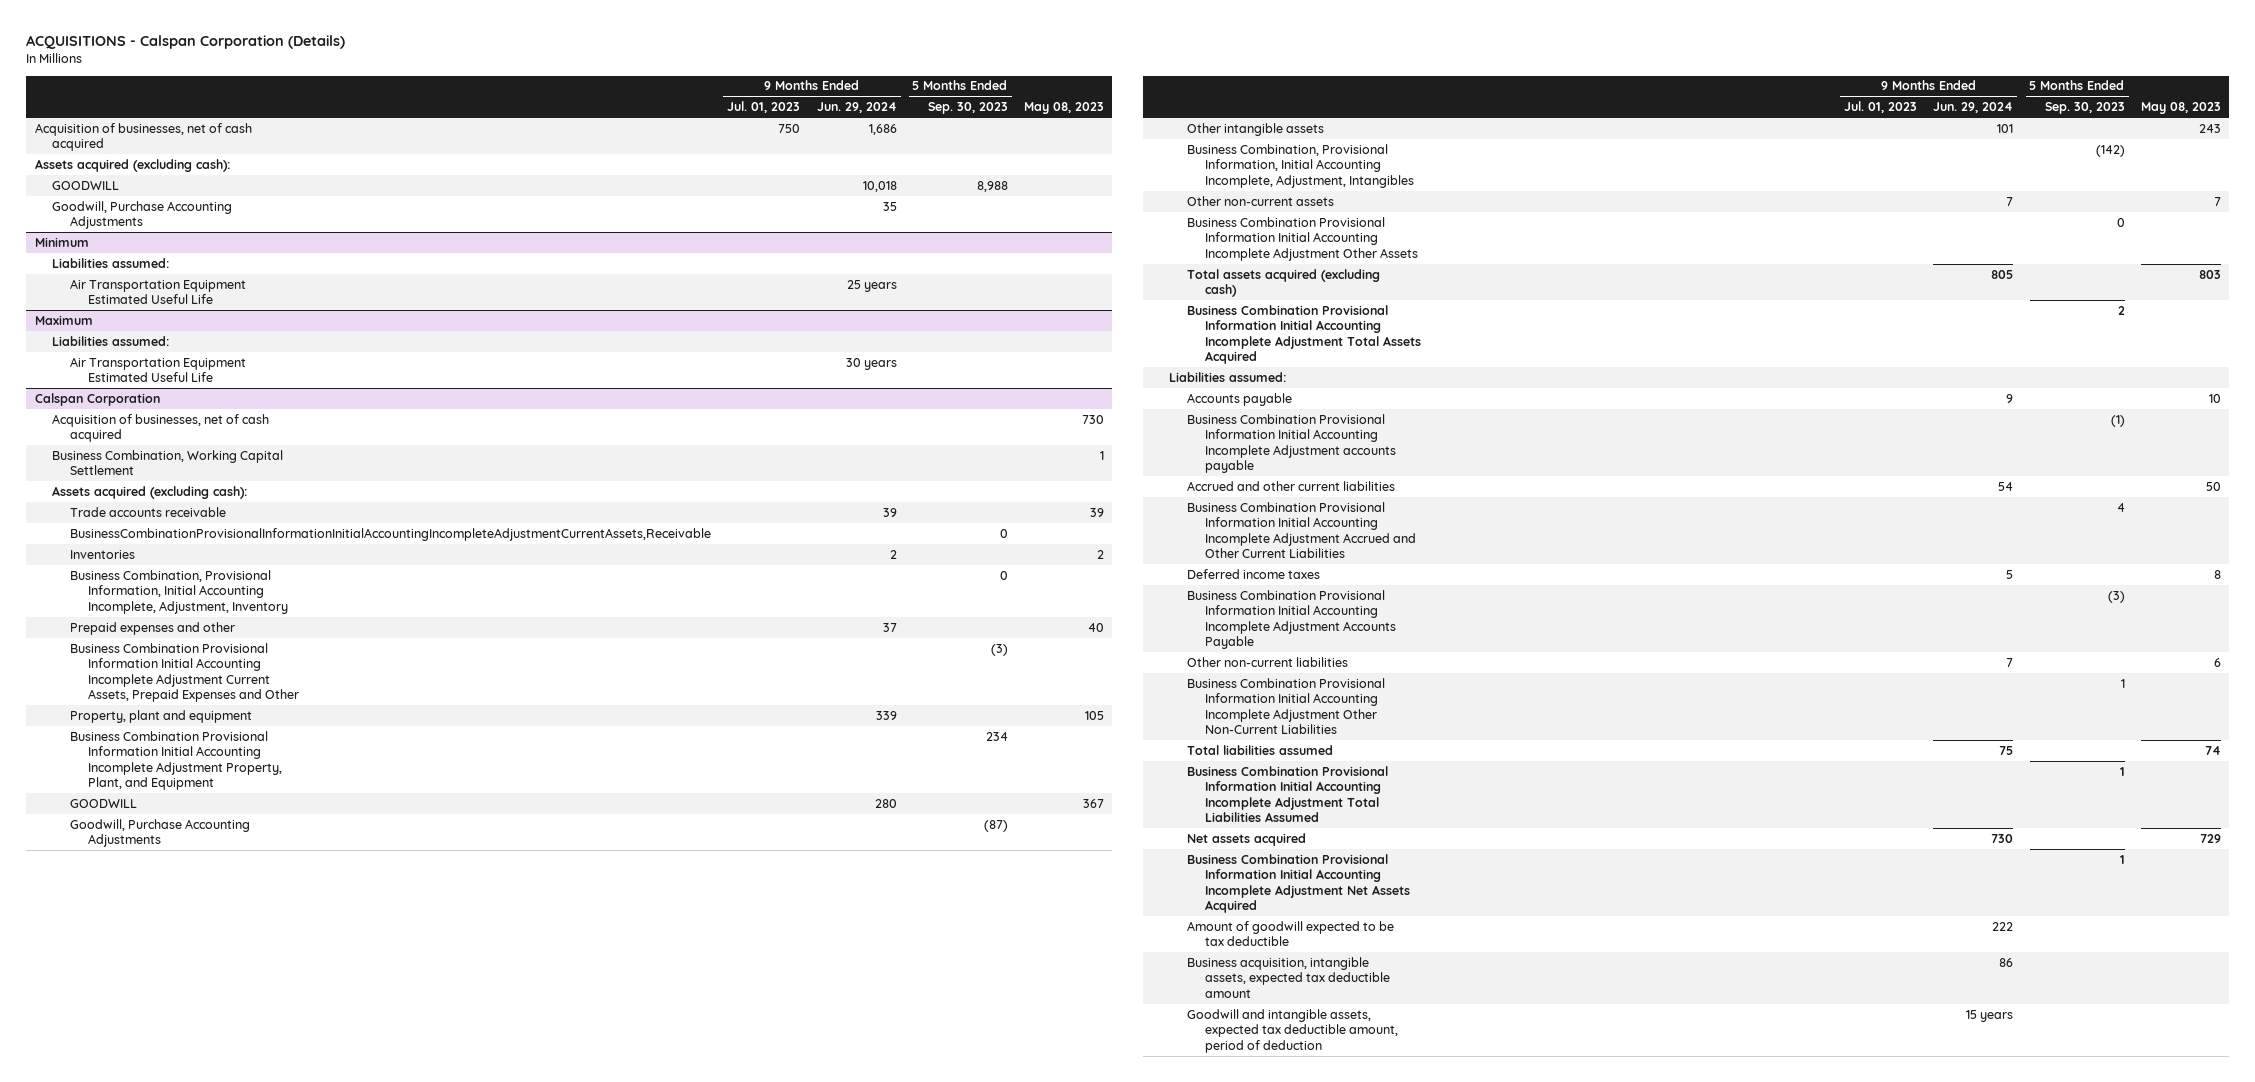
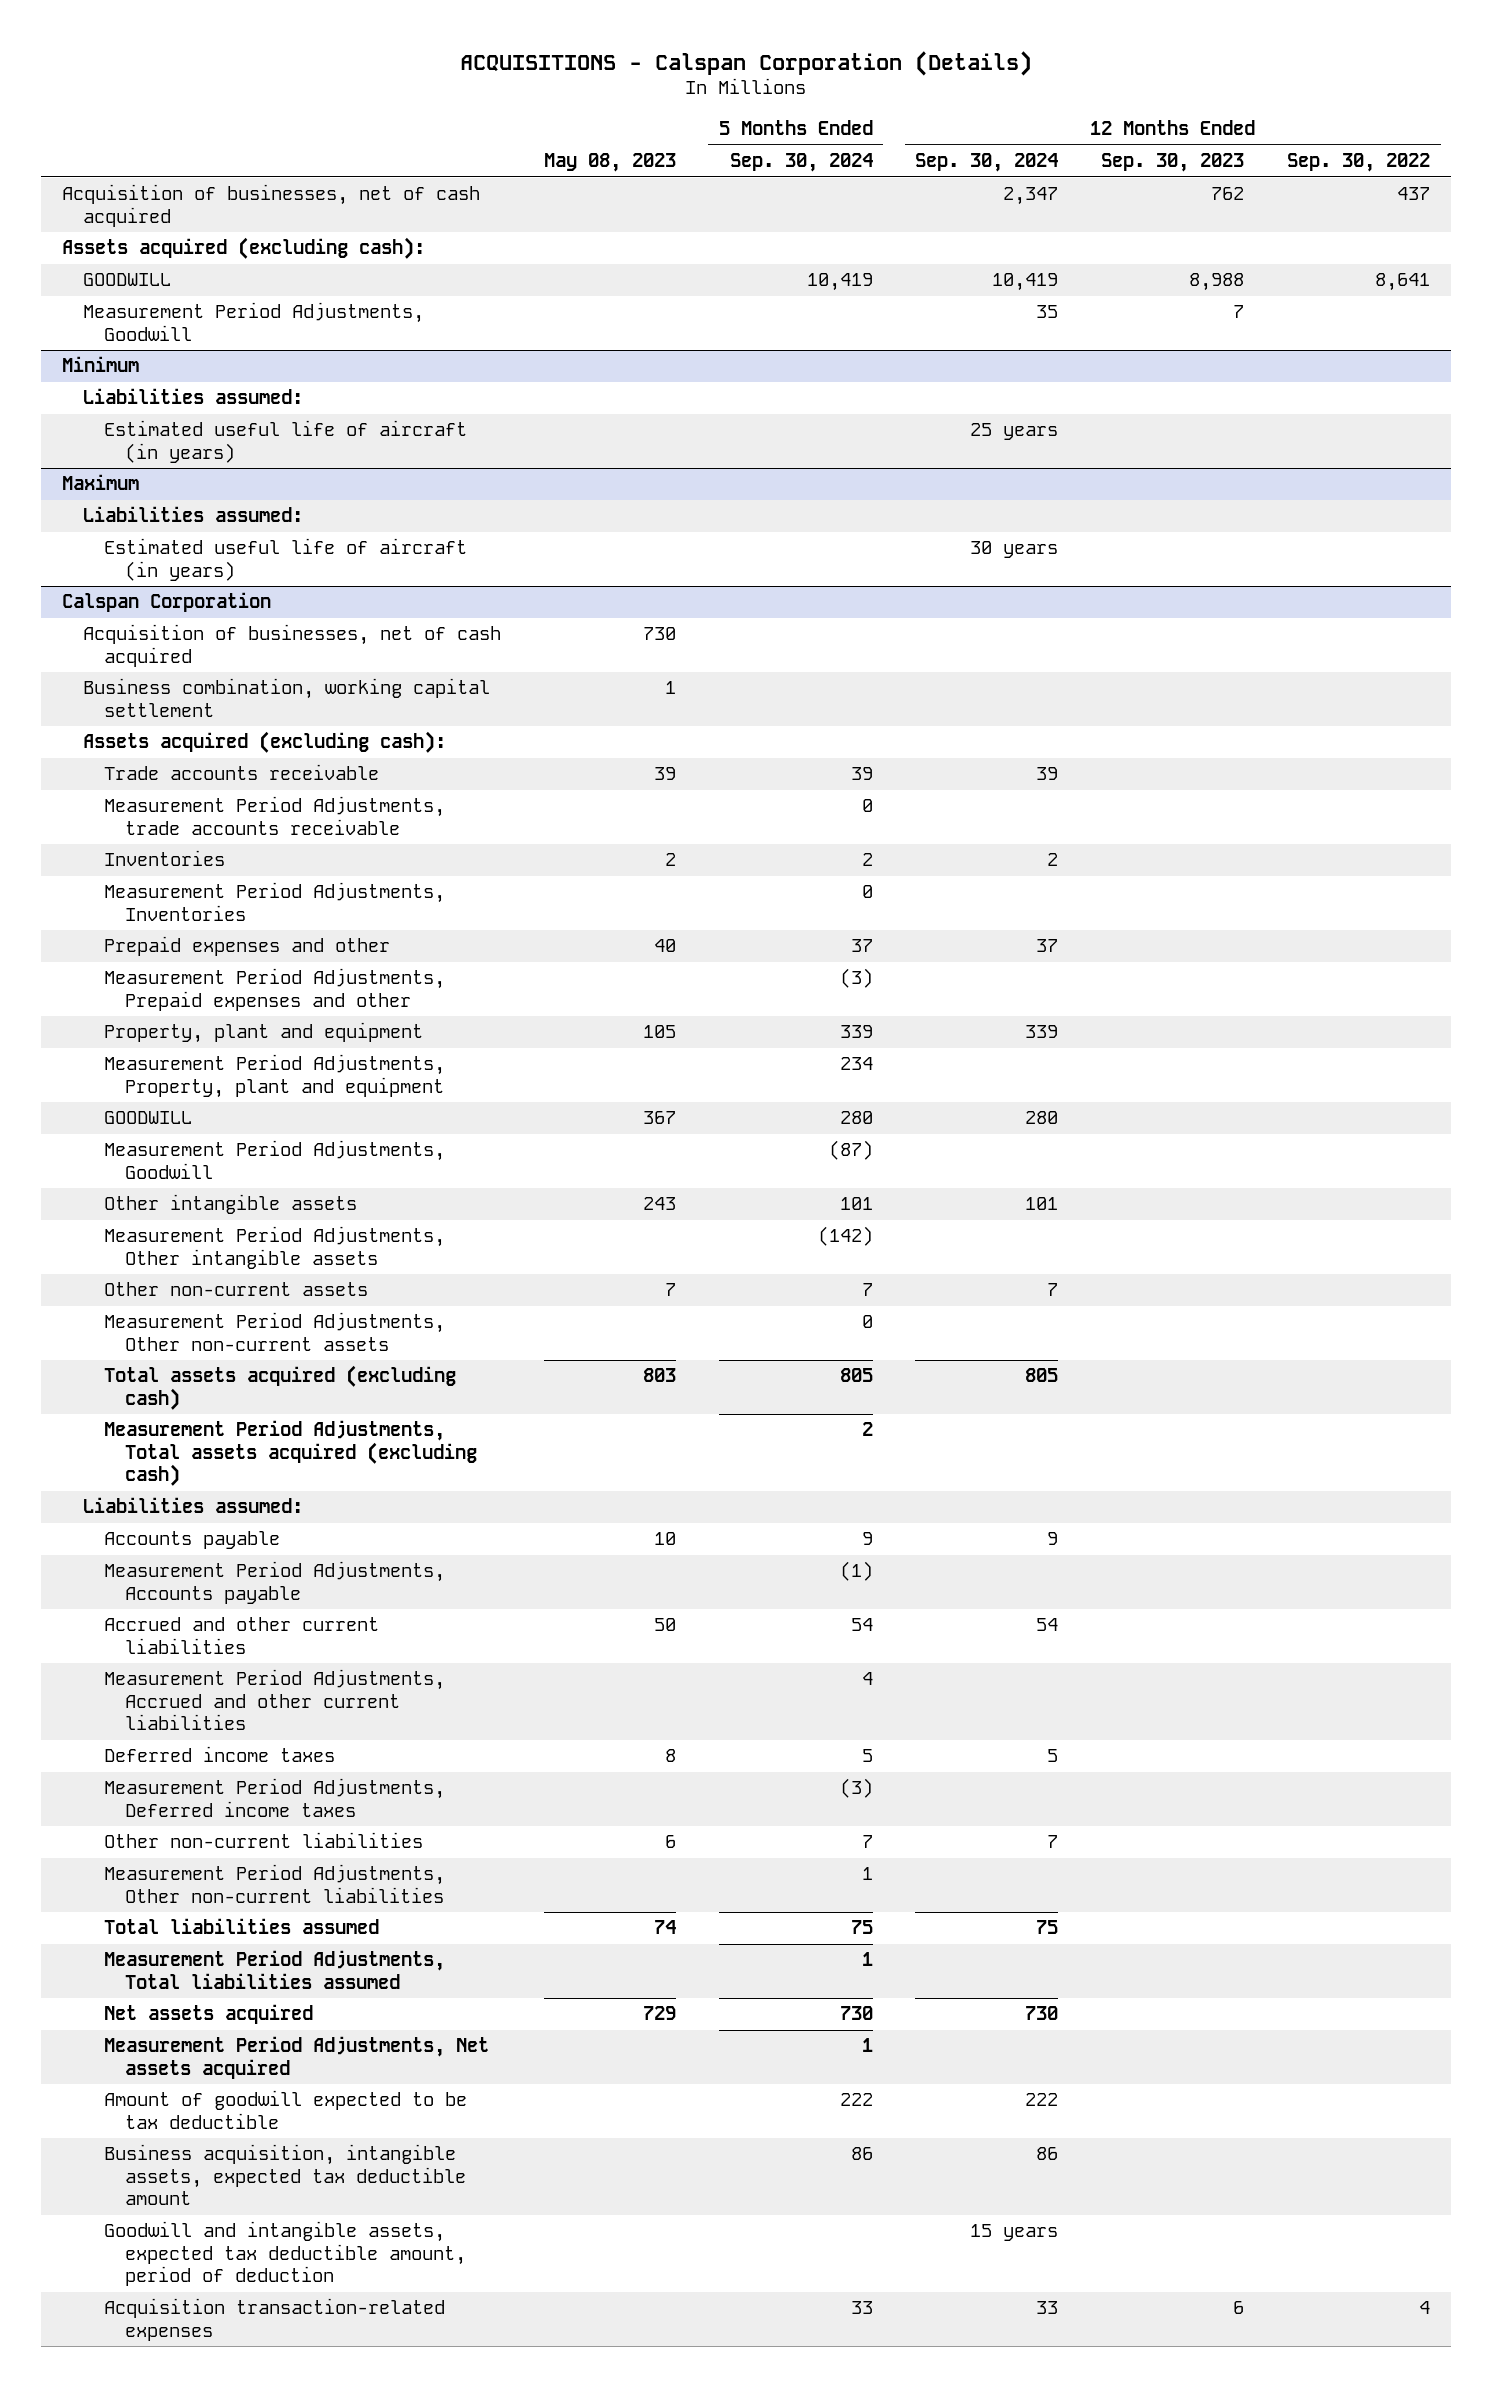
- | 9 Months Ended Jul. 01, 2023 | 9 Months Ended Jun. 29, 2024 | 5 Months Ended Sep. 30, 2023 | May 08, 2023
+ | May 08, 2023 | 5 Months Ended Sep. 30, 2024 | 12 Months Ended Sep. 30, 2024 | 12 Months Ended Sep. 30, 2023 | 12 Months Ended Sep. 30, 2022
- Goodwill, Purchase Accounting Adjustments | | 35 | |
+ Measurement Period Adjustments, Goodwill | | | 35 | 7 |
@ Minimum
- Air Transportation Equipment Estimated Useful Life | | 25 years | |
+ Estimated useful life of aircraft (in years) | | | 25 years | |
@ Maximum
- Air Transportation Equipment Estimated Useful Life | | 30 years | |
+ Estimated useful life of aircraft (in years) | | | 30 years | |
@ Calspan Corporation
- Business Combination, Working Capital Settlement | | | | 1
+ Business combination, working capital settlement | 1 | | | |
- BusinessCombinationProvisionalInformationInitialAccountingIncompleteAdjustmentCurrentAssets,Receivable | | | 0 |
+ Measurement Period Adjustments, trade accounts receivable | | 0 | | |
- Business Combination, Provisional Information, Initial Accounting Incomplete, Adjustment, Inventory | | | 0 |
+ Measurement Period Adjustments, Inventories | | 0 | | |
- Business Combination Provisional Information Initial Accounting Incomplete Adjustment Current Assets, Prepaid Expenses and Other | | | (3) |
+ Measurement Period Adjustments, Prepaid expenses and other | | (3) | | |
- Business Combination Provisional Information Initial Accounting Incomplete Adjustment Property, Plant, and Equipment | | | 234 |
+ Measurement Period Adjustments, Property, plant and equipment | | 234 | | |
- Goodwill, Purchase Accounting Adjustments | | | (87) |
+ Measurement Period Adjustments, Goodwill | | (87) | | |
- Business Combination, Provisional Information, Initial Accounting Incomplete, Adjustment, Intangibles | | | (142) |
+ Measurement Period Adjustments, Other intangible assets | | (142) | | |
- Business Combination Provisional Information Initial Accounting Incomplete Adjustment Other Assets | | | 0 |
+ Measurement Period Adjustments, Other non-current assets | | 0 | | |
- Business Combination Provisional Information Initial Accounting Incomplete Adjustment Total Assets Acquired | | | 2 |
+ Measurement Period Adjustments, Total assets acquired (excluding cash) | | 2 | | |
- Business Combination Provisional Information Initial Accounting Incomplete Adjustment accounts payable | | | (1) |
+ Measurement Period Adjustments, Accounts payable | | (1) | | |
- Business Combination Provisional Information Initial Accounting Incomplete Adjustment Accrued and Other Current Liabilities | | | 4 |
+ Measurement Period Adjustments, Accrued and other current liabilities | | 4 | | |
- Business Combination Provisional Information Initial Accounting Incomplete Adjustment Accounts Payable | | | (3) |
+ Measurement Period Adjustments, Deferred income taxes | | (3) | | |
- Business Combination Provisional Information Initial Accounting Incomplete Adjustment Other Non-Current Liabilities | | | 1 |
+ Measurement Period Adjustments, Other non-current liabilities | | 1 | | |
- Business Combination Provisional Information Initial Accounting Incomplete Adjustment Total Liabilities Assumed | | | 1 |
+ Measurement Period Adjustments, Total liabilities assumed | | 1 | | |
- Business Combination Provisional Information Initial Accounting Incomplete Adjustment Net Assets Acquired | | | 1 |
+ Measurement Period Adjustments, Net assets acquired | | 1 | | |
+ Acquisition transaction-related expenses | | 33 | 33 | 6 | 4

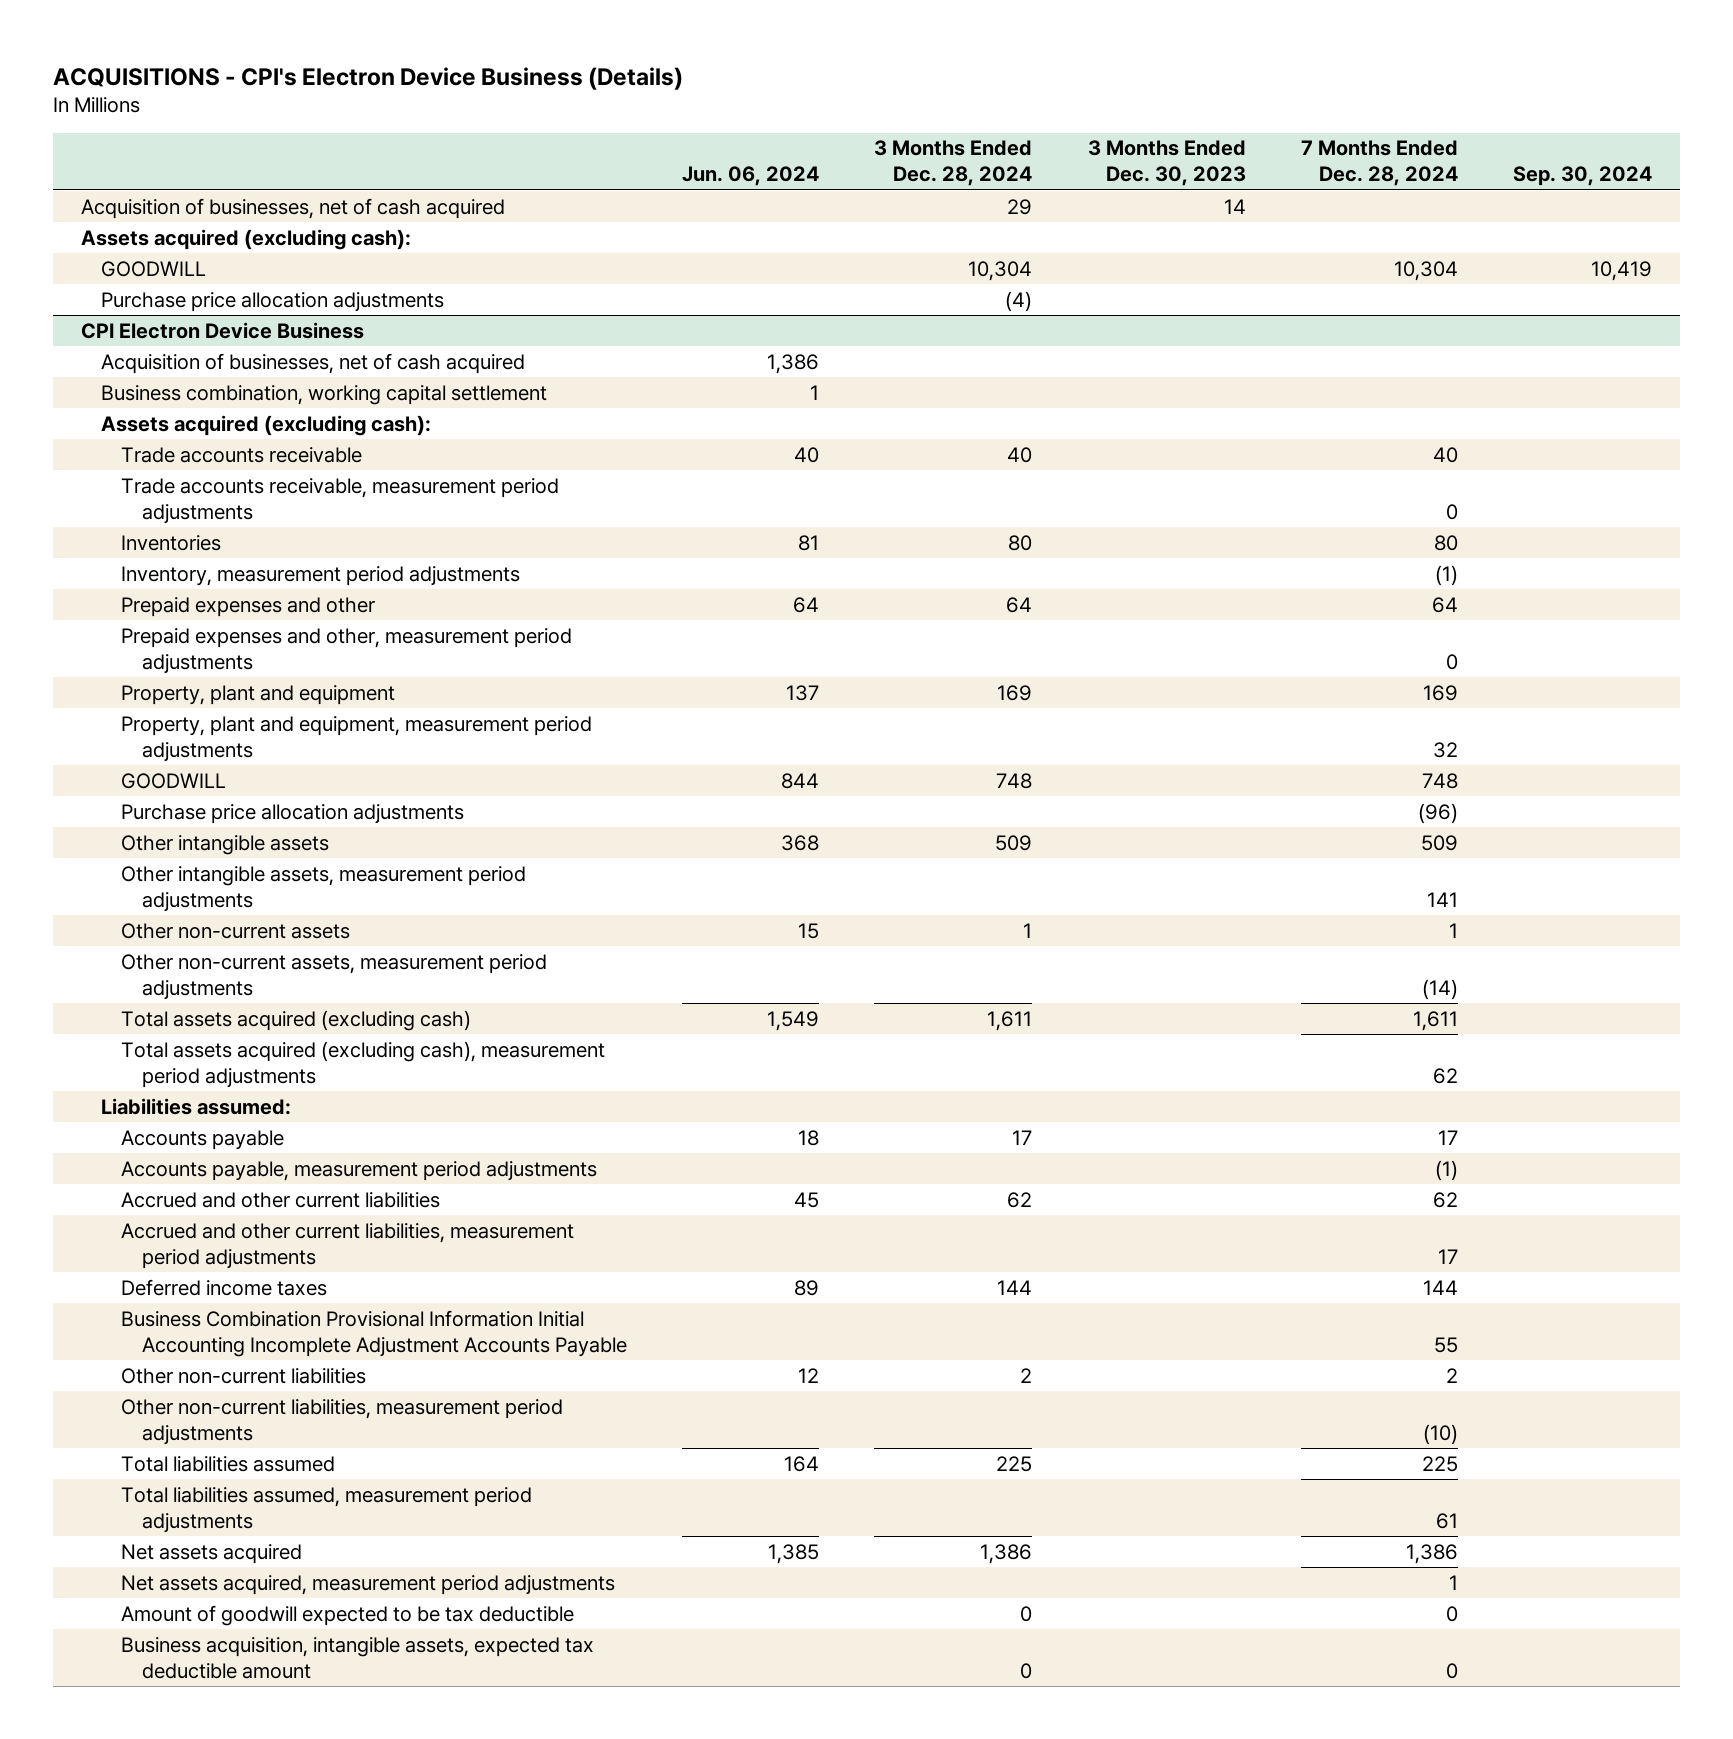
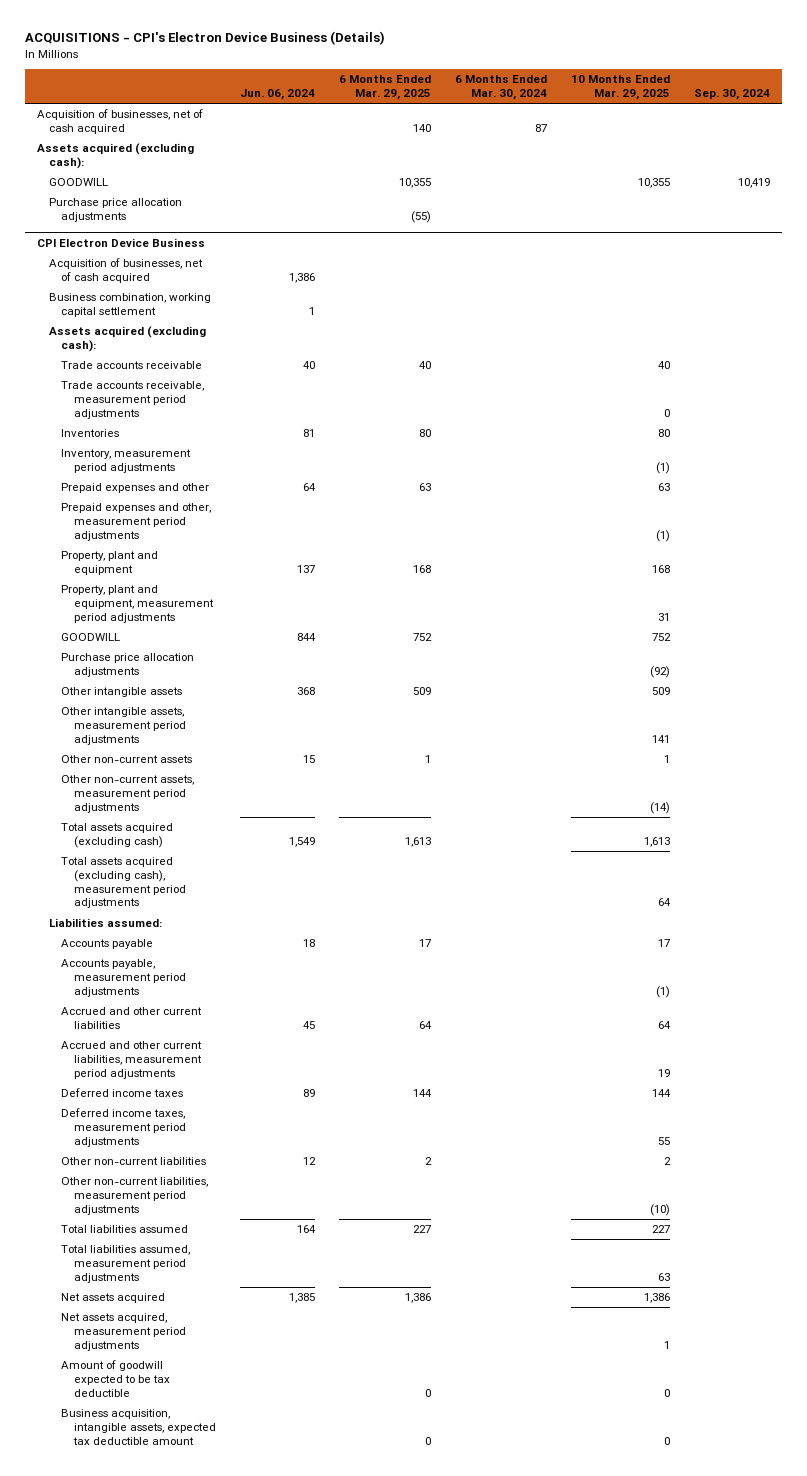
- | Jun. 06, 2024 | 3 Months Ended Dec. 28, 2024 | 3 Months Ended Dec. 30, 2023 | 7 Months Ended Dec. 28, 2024 | Sep. 30, 2024
+ | Jun. 06, 2024 | 6 Months Ended Mar. 29, 2025 | 6 Months Ended Mar. 30, 2024 | 10 Months Ended Mar. 29, 2025 | Sep. 30, 2024
@ CPI Electron Device Business
- Business Combination Provisional Information Initial Accounting Incomplete Adjustment Accounts Payable | | | | 55 |
+ Deferred income taxes, measurement period adjustments | | | | 55 |

